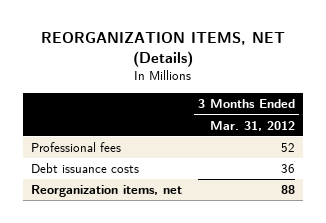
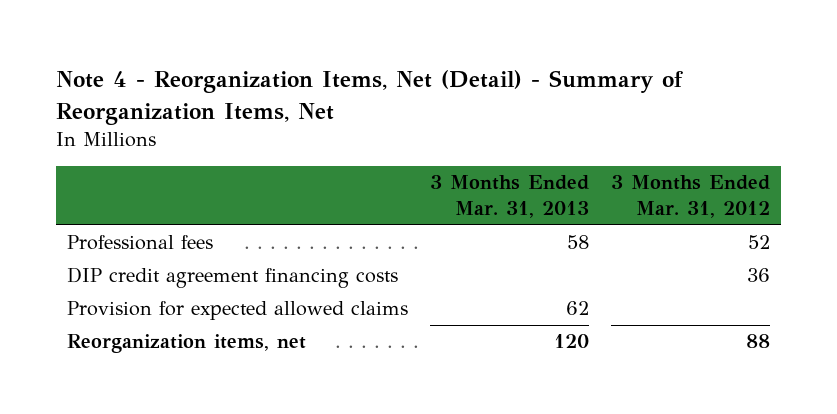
- REORGANIZATION ITEMS, NET (Details)
+ Note 4 - Reorganization Items, Net (Detail) - Summary of Reorganization Items, Net
- | 3 Months Ended Mar. 31, 2012
+ | 3 Months Ended Mar. 31, 2013 | 3 Months Ended Mar. 31, 2012
- Debt issuance costs | 36
+ DIP credit agreement financing costs | | 36
+ Provision for expected allowed claims | 62 |

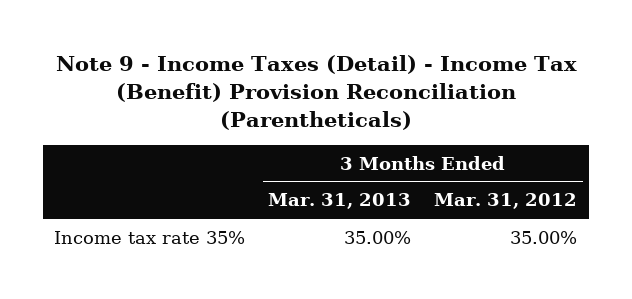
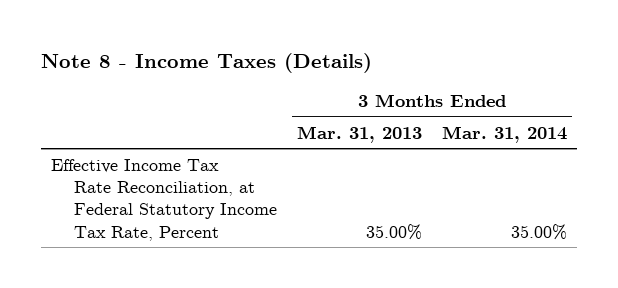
- Note 9 - Income Taxes (Detail) - Income Tax (Benefit) Provision Reconciliation (Parentheticals)
+ Note 8 - Income Taxes (Details)
- | 3 Months Ended Mar. 31, 2013 | 3 Months Ended Mar. 31, 2012
+ | 3 Months Ended Mar. 31, 2013 | 3 Months Ended Mar. 31, 2014
- Income tax rate 35% | 35.00% | 35.00%
+ Effective Income Tax Rate Reconciliation, at Federal Statutory Income Tax Rate, Percent | 35.00% | 35.00%

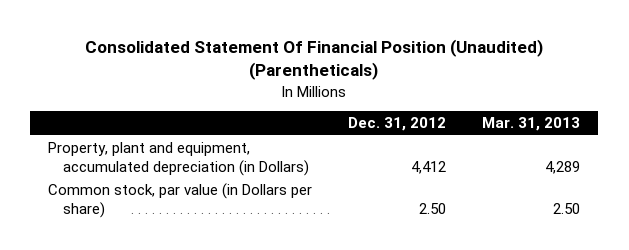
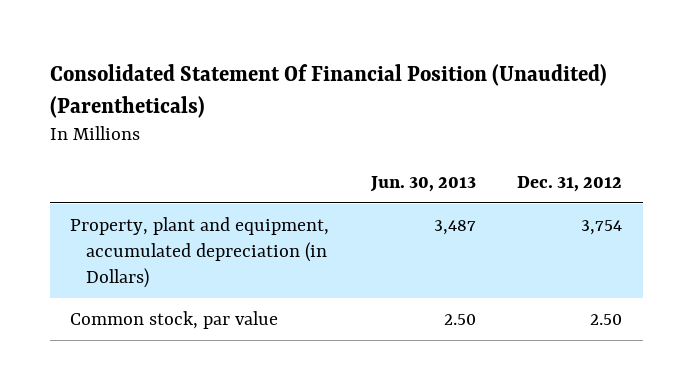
- | Dec. 31, 2012 | Mar. 31, 2013
+ | Jun. 30, 2013 | Dec. 31, 2012
- Property, plant and equipment, accumulated depreciation (in Dollars) | 4,412 | 4,289
- Common stock, par value (in Dollars per share) | 2.50 | 2.50
+ Property, plant and equipment, accumulated depreciation (in Dollars) | 3,487 | 3,754
+ Common stock, par value | 2.50 | 2.50

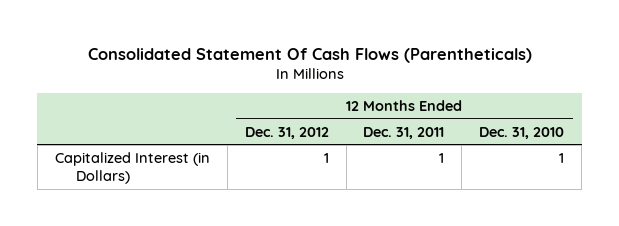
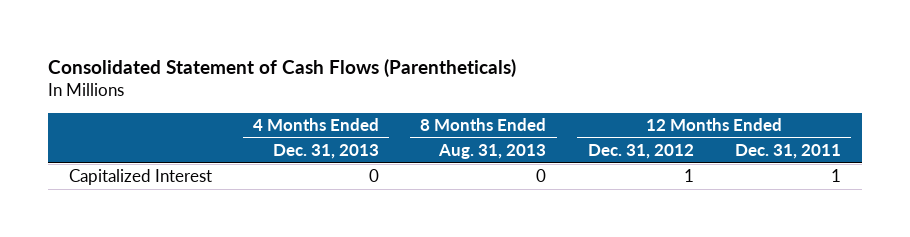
- Consolidated Statement Of Cash Flows (Parentheticals)
+ Consolidated Statement of Cash Flows (Parentheticals)
- | 12 Months Ended Dec. 31, 2012 | 12 Months Ended Dec. 31, 2011 | 12 Months Ended Dec. 31, 2010
+ | 4 Months Ended Dec. 31, 2013 | 8 Months Ended Aug. 31, 2013 | 12 Months Ended Dec. 31, 2012 | 12 Months Ended Dec. 31, 2011
- Capitalized Interest (in Dollars) | 1 | 1 | 1
+ Capitalized Interest | 0 | 0 | 1 | 1

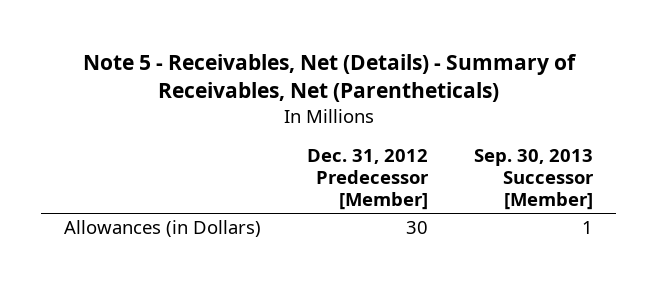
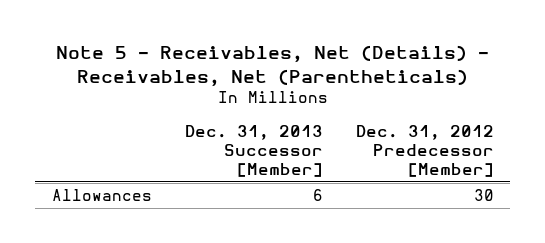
- Note 5 - Receivables, Net (Details) - Summary of Receivables, Net (Parentheticals)
+ Note 5 - Receivables, Net (Details) - Receivables, Net (Parentheticals)
- | Dec. 31, 2012 Predecessor [Member] | Sep. 30, 2013 Successor [Member]
+ | Dec. 31, 2013 Successor [Member] | Dec. 31, 2012 Predecessor [Member]
- Allowances (in Dollars) | 30 | 1
+ Allowances | 6 | 30

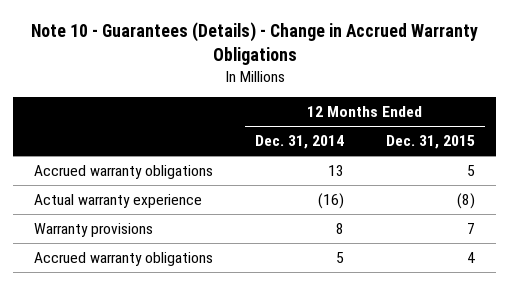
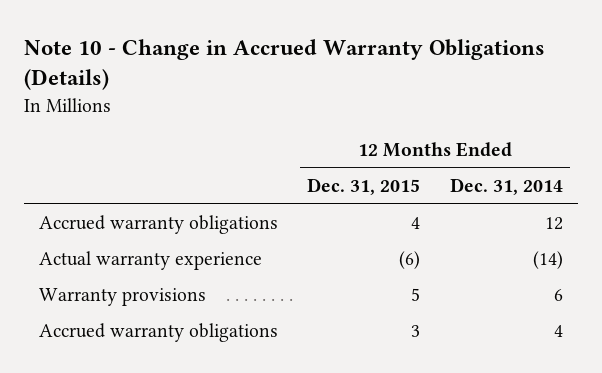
- Note 10 - Guarantees (Details) - Change in Accrued Warranty Obligations
+ Note 10 - Change in Accrued Warranty Obligations (Details)
- | 12 Months Ended Dec. 31, 2014 | 12 Months Ended Dec. 31, 2015
+ | 12 Months Ended Dec. 31, 2015 | 12 Months Ended Dec. 31, 2014
- Accrued warranty obligations | 13 | 5
- Actual warranty experience | (16) | (8)
- Warranty provisions | 8 | 7
- Accrued warranty obligations | 5 | 4
+ Accrued warranty obligations | 4 | 12
+ Actual warranty experience | (6) | (14)
+ Warranty provisions | 5 | 6
+ Accrued warranty obligations | 3 | 4

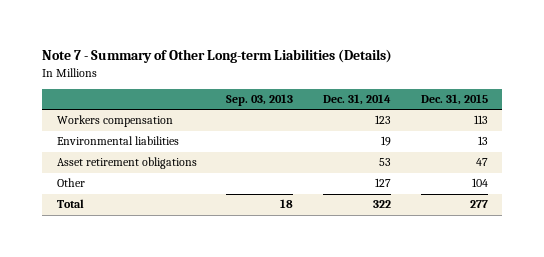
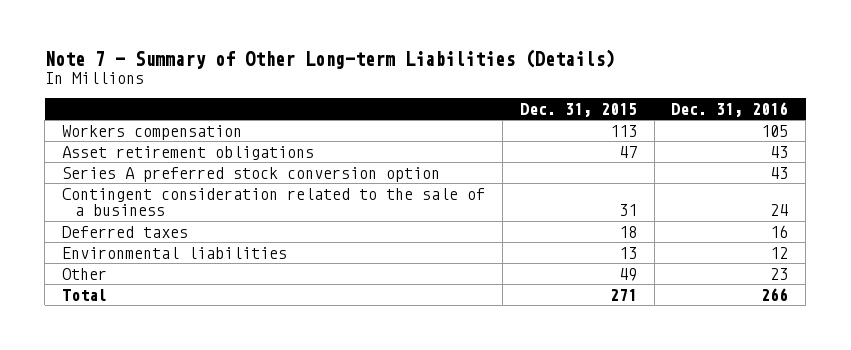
- | Sep. 03, 2013 | Dec. 31, 2014 | Dec. 31, 2015
+ | Dec. 31, 2015 | Dec. 31, 2016
- Other | | 127 | 104
- Total | 18 | 322 | 277
+ Series A preferred stock conversion option | | 43
+ Contingent consideration related to the sale of a business | 31 | 24
+ Deferred taxes | 18 | 16
moved down: Environmental liabilities | 13 | 12
+ Other | 49 | 23
+ Total | 271 | 266

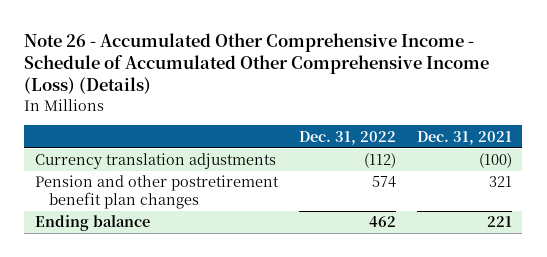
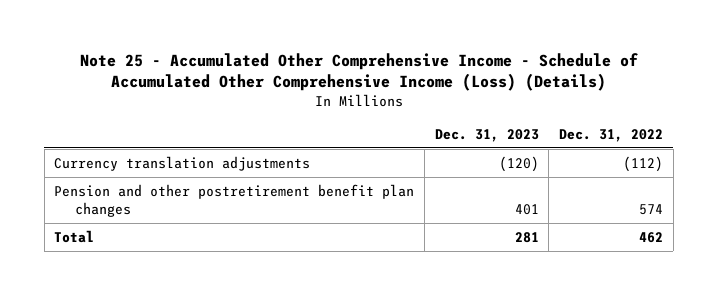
- Note 26 - Accumulated Other Comprehensive Income - Schedule of Accumulated Other Comprehensive Income (Loss) (Details)
+ Note 25 - Accumulated Other Comprehensive Income - Schedule of Accumulated Other Comprehensive Income (Loss) (Details)
- | Dec. 31, 2022 | Dec. 31, 2021
+ | Dec. 31, 2023 | Dec. 31, 2022
- Ending balance | 462 | 221
+ Total | 281 | 462

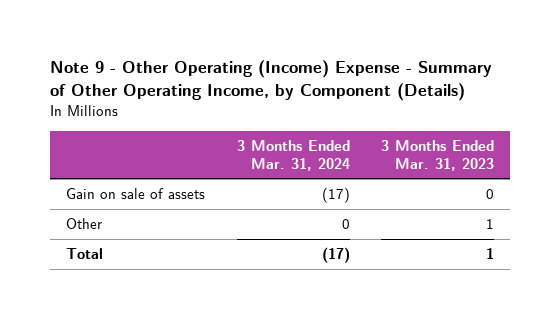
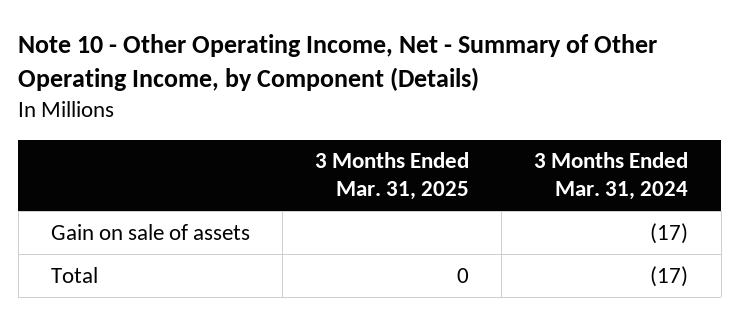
- Note 9 - Other Operating (Income) Expense - Summary of Other Operating Income, by Component (Details)
+ Note 10 - Other Operating Income, Net - Summary of Other Operating Income, by Component (Details)
- | 3 Months Ended Mar. 31, 2024 | 3 Months Ended Mar. 31, 2023
+ | 3 Months Ended Mar. 31, 2025 | 3 Months Ended Mar. 31, 2024
- Other | 0 | 1

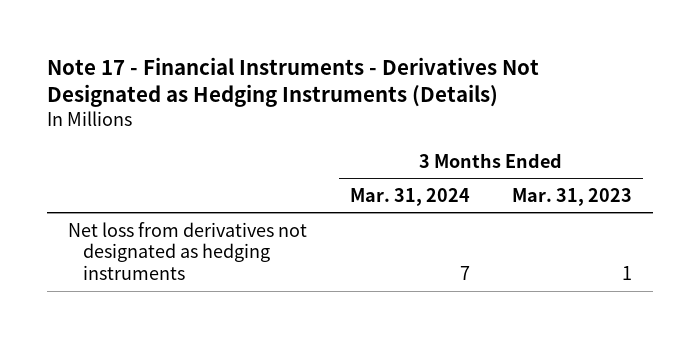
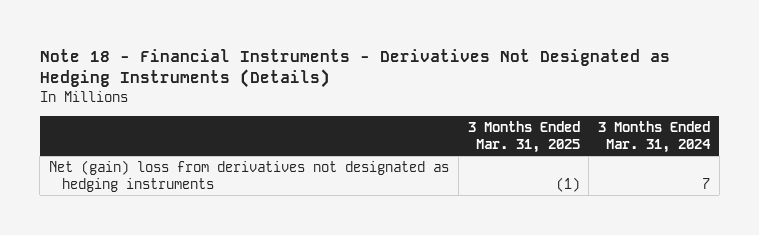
- Note 17 - Financial Instruments - Derivatives Not Designated as Hedging Instruments (Details)
+ Note 18 - Financial Instruments - Derivatives Not Designated as Hedging Instruments (Details)
- | 3 Months Ended Mar. 31, 2024 | 3 Months Ended Mar. 31, 2023
+ | 3 Months Ended Mar. 31, 2025 | 3 Months Ended Mar. 31, 2024
- Net loss from derivatives not designated as hedging instruments | 7 | 1
+ Net (gain) loss from derivatives not designated as hedging instruments | (1) | 7

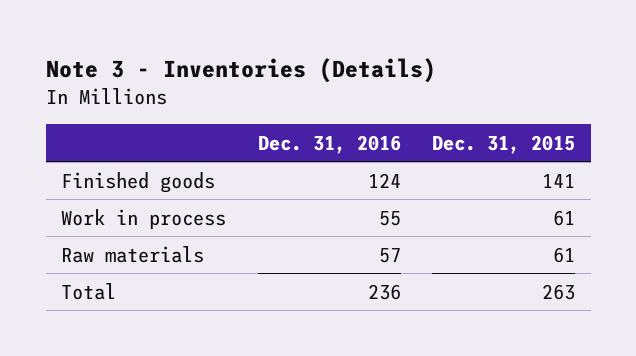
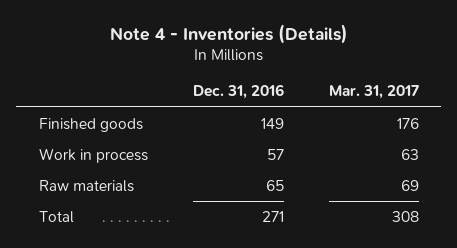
- Note 3 - Inventories (Details)
+ Note 4 - Inventories (Details)
- | Dec. 31, 2016 | Dec. 31, 2015
+ | Dec. 31, 2016 | Mar. 31, 2017
- Finished goods | 124 | 141
- Work in process | 55 | 61
- Raw materials | 57 | 61
- Total | 236 | 263
+ Finished goods | 149 | 176
+ Work in process | 57 | 63
+ Raw materials | 65 | 69
+ Total | 271 | 308

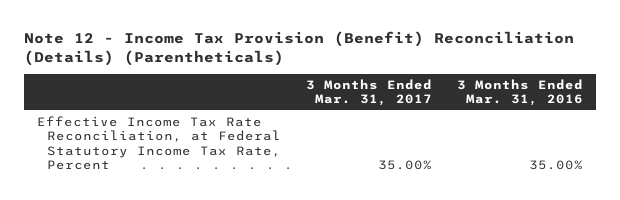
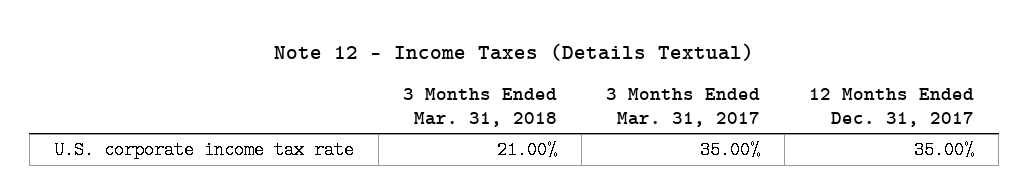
- Note 12 - Income Tax Provision (Benefit) Reconciliation (Details) (Parentheticals)
+ Note 12 - Income Taxes (Details Textual)
- | 3 Months Ended Mar. 31, 2017 | 3 Months Ended Mar. 31, 2016
+ | 3 Months Ended Mar. 31, 2018 | 3 Months Ended Mar. 31, 2017 | 12 Months Ended Dec. 31, 2017
- Effective Income Tax Rate Reconciliation, at Federal Statutory Income Tax Rate, Percent | 35.00% | 35.00%
+ U.S. corporate income tax rate | 21.00% | 35.00% | 35.00%

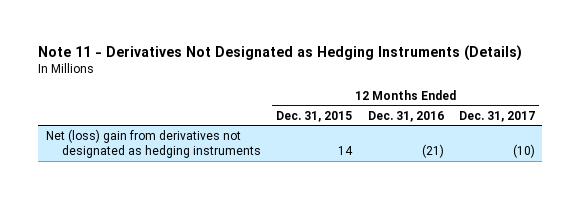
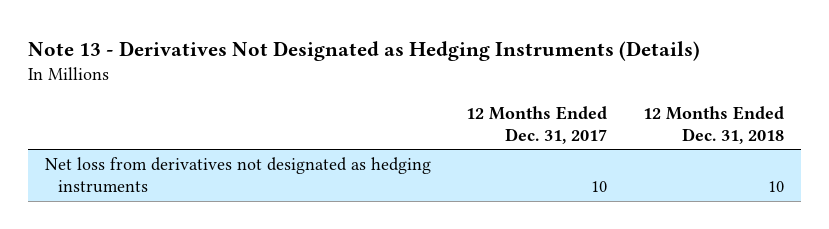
- Note 11 - Derivatives Not Designated as Hedging Instruments (Details)
+ Note 13 - Derivatives Not Designated as Hedging Instruments (Details)
- | 12 Months Ended Dec. 31, 2015 | 12 Months Ended Dec. 31, 2016 | 12 Months Ended Dec. 31, 2017
+ | 12 Months Ended Dec. 31, 2017 | 12 Months Ended Dec. 31, 2018
- Net (loss) gain from derivatives not designated as hedging instruments | 14 | (21) | (10)
+ Net loss from derivatives not designated as hedging instruments | 10 | 10

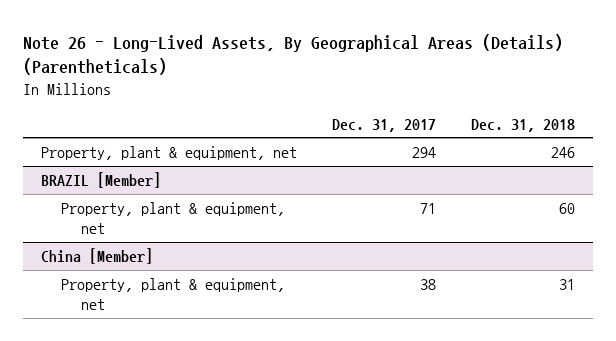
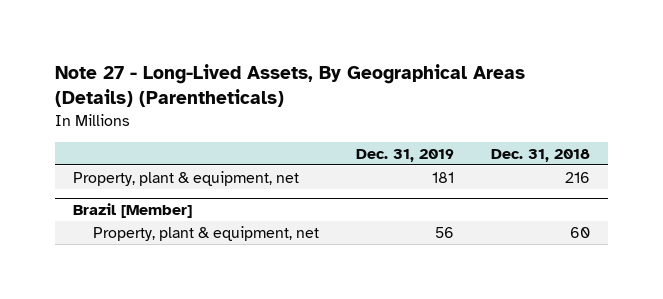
- Note 26 - Long-Lived Assets, By Geographical Areas (Details) (Parentheticals)
+ Note 27 - Long-Lived Assets, By Geographical Areas (Details) (Parentheticals)
- | Dec. 31, 2017 | Dec. 31, 2018
+ | Dec. 31, 2019 | Dec. 31, 2018
- Property, plant & equipment, net | 294 | 246
- BRAZIL [Member]
+ Property, plant & equipment, net | 181 | 216
+ Brazil [Member]
- China [Member]
- Property, plant & equipment, net | 38 | 31

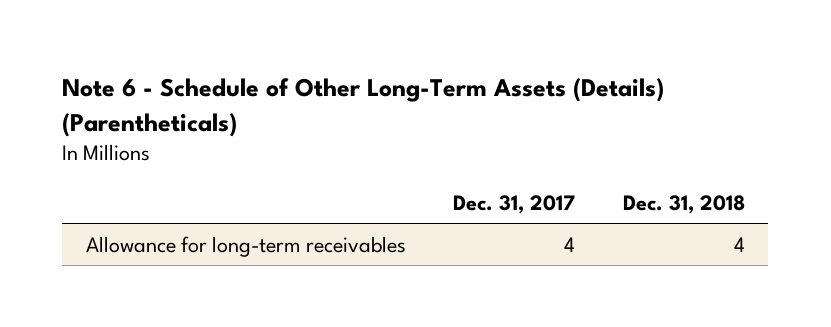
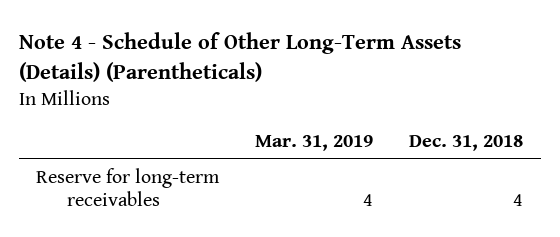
- Note 6 - Schedule of Other Long-Term Assets (Details) (Parentheticals)
+ Note 4 - Schedule of Other Long-Term Assets (Details) (Parentheticals)
- | Dec. 31, 2017 | Dec. 31, 2018
+ | Mar. 31, 2019 | Dec. 31, 2018
- Allowance for long-term receivables | 4 | 4
+ Reserve for long-term receivables | 4 | 4

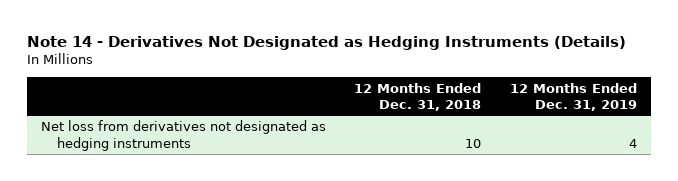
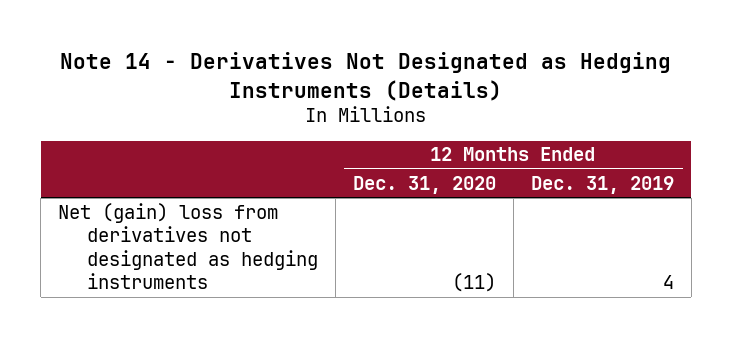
- | 12 Months Ended Dec. 31, 2018 | 12 Months Ended Dec. 31, 2019
+ | 12 Months Ended Dec. 31, 2020 | 12 Months Ended Dec. 31, 2019
- Net loss from derivatives not designated as hedging instruments | 10 | 4
+ Net (gain) loss from derivatives not designated as hedging instruments | (11) | 4

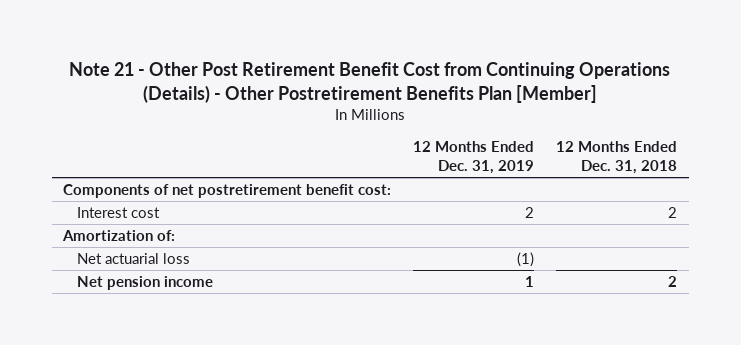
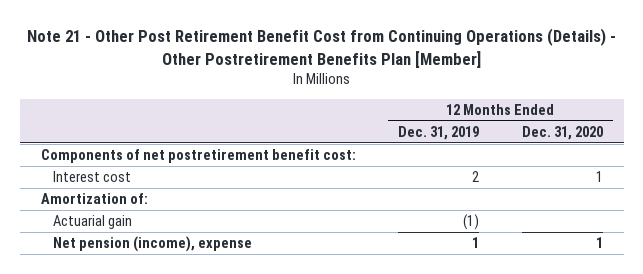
- | 12 Months Ended Dec. 31, 2019 | 12 Months Ended Dec. 31, 2018
+ | 12 Months Ended Dec. 31, 2019 | 12 Months Ended Dec. 31, 2020
- Net actuarial loss | (1) |
- Net pension income | 1 | 2
+ Actuarial gain | (1) |
+ Net pension (income), expense | 1 | 1

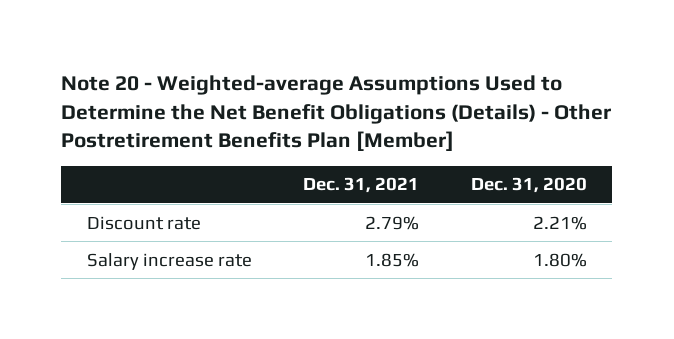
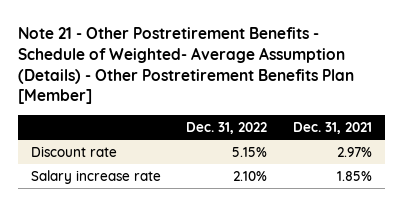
- Note 20 - Weighted-average Assumptions Used to Determine the Net Benefit Obligations (Details) - Other Postretirement Benefits Plan [Member]
+ Note 21 - Other Postretirement Benefits - Schedule of Weighted- Average Assumption (Details) - Other Postretirement Benefits Plan [Member]
- | Dec. 31, 2021 | Dec. 31, 2020
+ | Dec. 31, 2022 | Dec. 31, 2021
- Discount rate | 2.79% | 2.21%
+ Discount rate | 5.15% | 2.97%

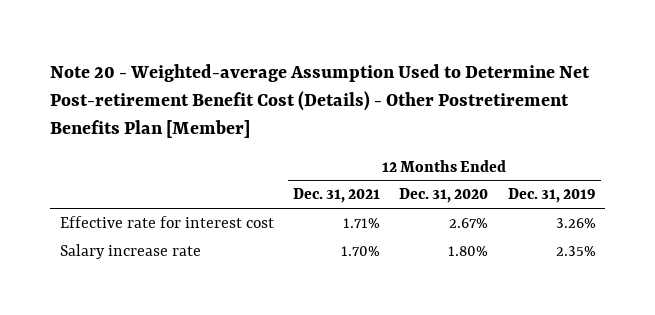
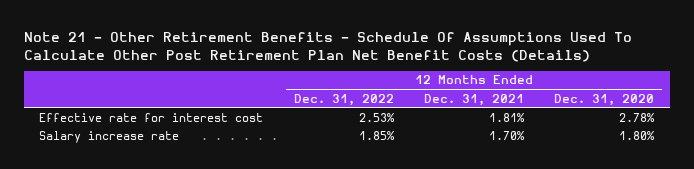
- Note 20 - Weighted-average Assumption Used to Determine Net Post-retirement Benefit Cost (Details) - Other Postretirement Benefits Plan [Member]
+ Note 21 - Other Retirement Benefits - Schedule Of Assumptions Used To Calculate Other Post Retirement Plan Net Benefit Costs (Details)
- | 12 Months Ended Dec. 31, 2021 | 12 Months Ended Dec. 31, 2020 | 12 Months Ended Dec. 31, 2019
+ | 12 Months Ended Dec. 31, 2022 | 12 Months Ended Dec. 31, 2021 | 12 Months Ended Dec. 31, 2020
- Effective rate for interest cost | 1.71% | 2.67% | 3.26%
+ Effective rate for interest cost | 2.53% | 1.81% | 2.78%

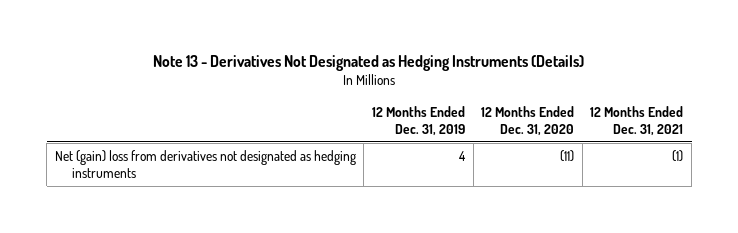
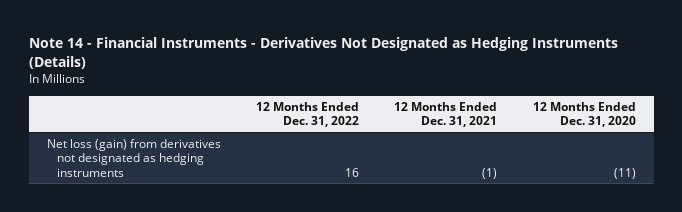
- Note 13 - Derivatives Not Designated as Hedging Instruments (Details)
+ Note 14 - Financial Instruments - Derivatives Not Designated as Hedging Instruments (Details)
- | 12 Months Ended Dec. 31, 2019 | 12 Months Ended Dec. 31, 2020 | 12 Months Ended Dec. 31, 2021
+ | 12 Months Ended Dec. 31, 2022 | 12 Months Ended Dec. 31, 2021 | 12 Months Ended Dec. 31, 2020
- Net (gain) loss from derivatives not designated as hedging instruments | 4 | (11) | (1)
+ Net loss (gain) from derivatives not designated as hedging instruments | 16 | (1) | (11)

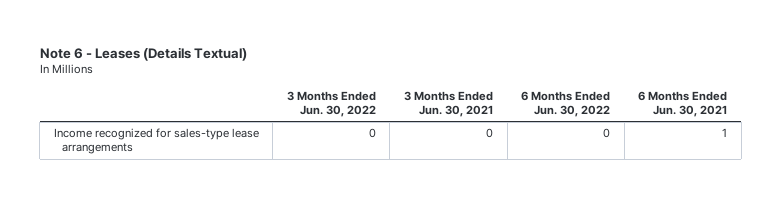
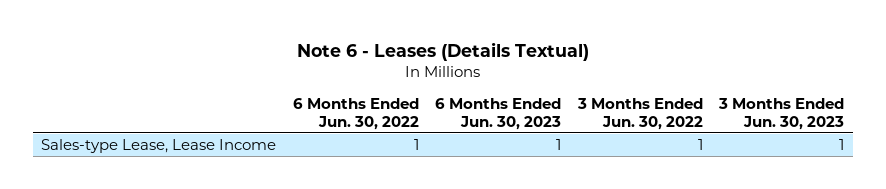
- | 3 Months Ended Jun. 30, 2022 | 3 Months Ended Jun. 30, 2021 | 6 Months Ended Jun. 30, 2022 | 6 Months Ended Jun. 30, 2021
+ | 6 Months Ended Jun. 30, 2022 | 6 Months Ended Jun. 30, 2023 | 3 Months Ended Jun. 30, 2022 | 3 Months Ended Jun. 30, 2023
- Income recognized for sales-type lease arrangements | 0 | 0 | 0 | 1
+ Sales-type Lease, Lease Income | 1 | 1 | 1 | 1

